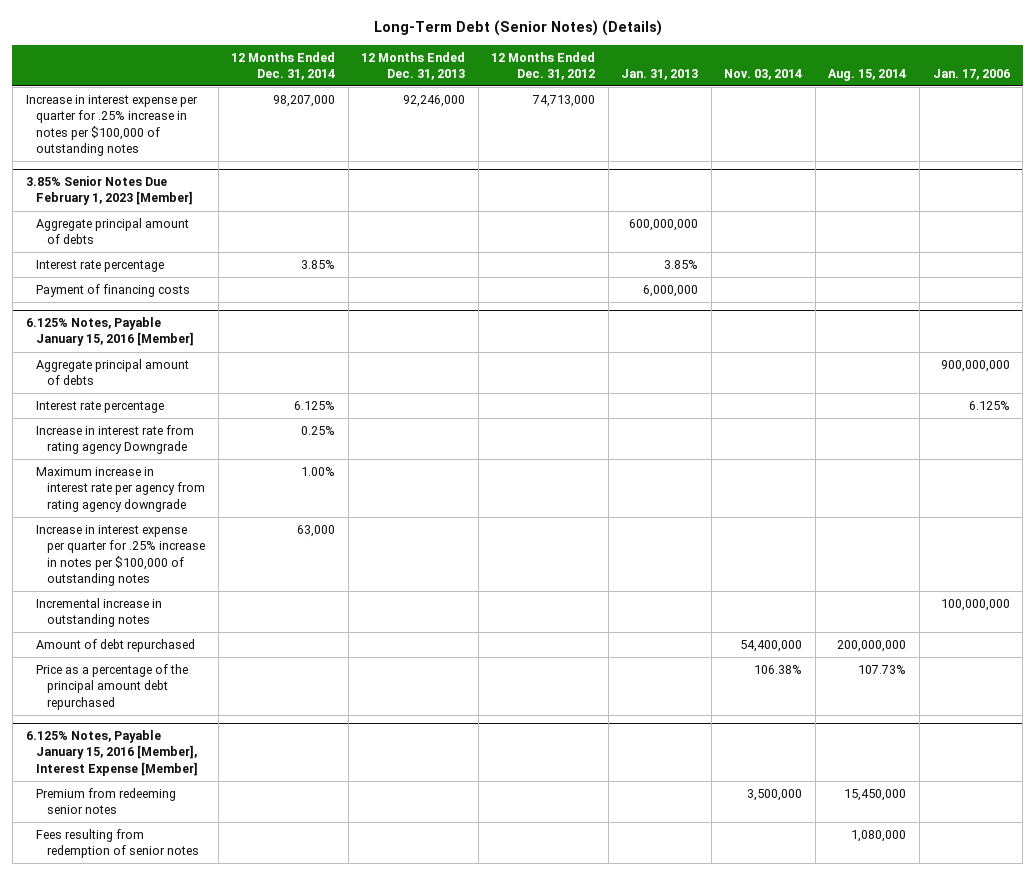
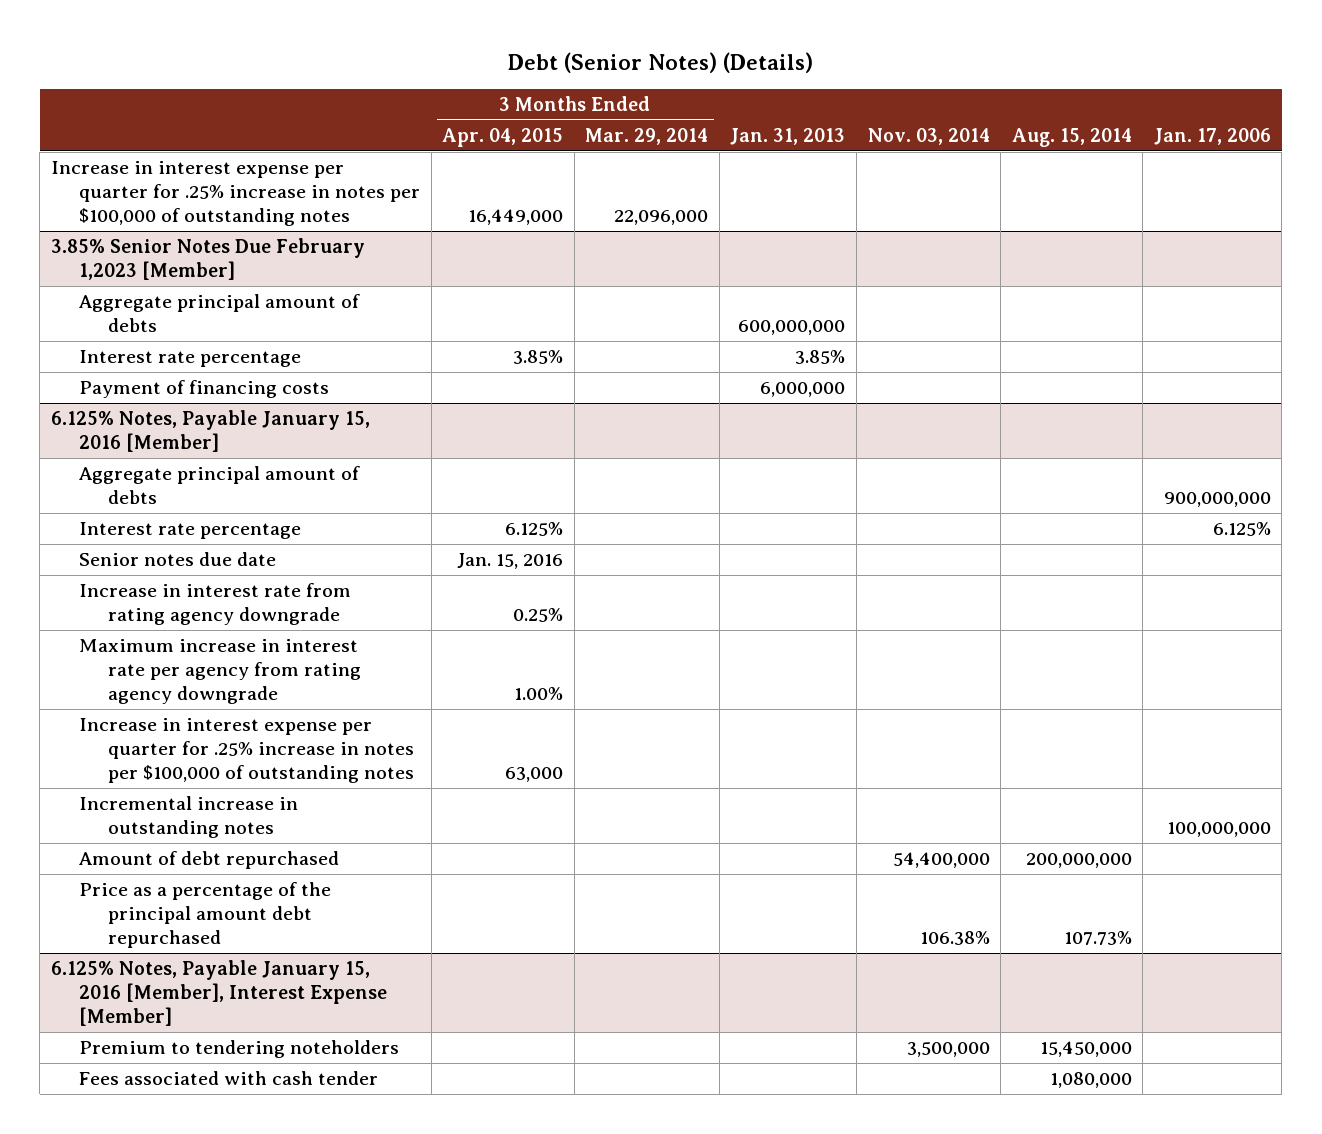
- Long-Term Debt (Senior Notes) (Details)
+ Debt (Senior Notes) (Details)
- | 12 Months Ended Dec. 31, 2014 | 12 Months Ended Dec. 31, 2013 | 12 Months Ended Dec. 31, 2012 | Jan. 31, 2013 | Nov. 03, 2014 | Aug. 15, 2014 | Jan. 17, 2006
+ | 3 Months Ended Apr. 04, 2015 | 3 Months Ended Mar. 29, 2014 | Jan. 31, 2013 | Nov. 03, 2014 | Aug. 15, 2014 | Jan. 17, 2006
- 3.85% Senior Notes Due February 1, 2023 [Member]
+ 3.85% Senior Notes Due February 1,2023 [Member]
@ 6.125% Notes, Payable January 15, 2016 [Member]
- Increase in interest rate from rating agency Downgrade | 0.25% | | | | | |
+ Senior notes due date | Jan. 15, 2016 | | | | |
+ Increase in interest rate from rating agency downgrade | 0.25% | | | | |
@ 6.125% Notes, Payable January 15, 2016 [Member], Interest Expense [Member]
- Premium from redeeming senior notes | | | | | 3,500,000 | 15,450,000 |
- Fees resulting from redemption of senior notes | | | | | | 1,080,000 |
+ Premium to tendering noteholders | | | | 3,500,000 | 15,450,000 |
+ Fees associated with cash tender | | | | | 1,080,000 |

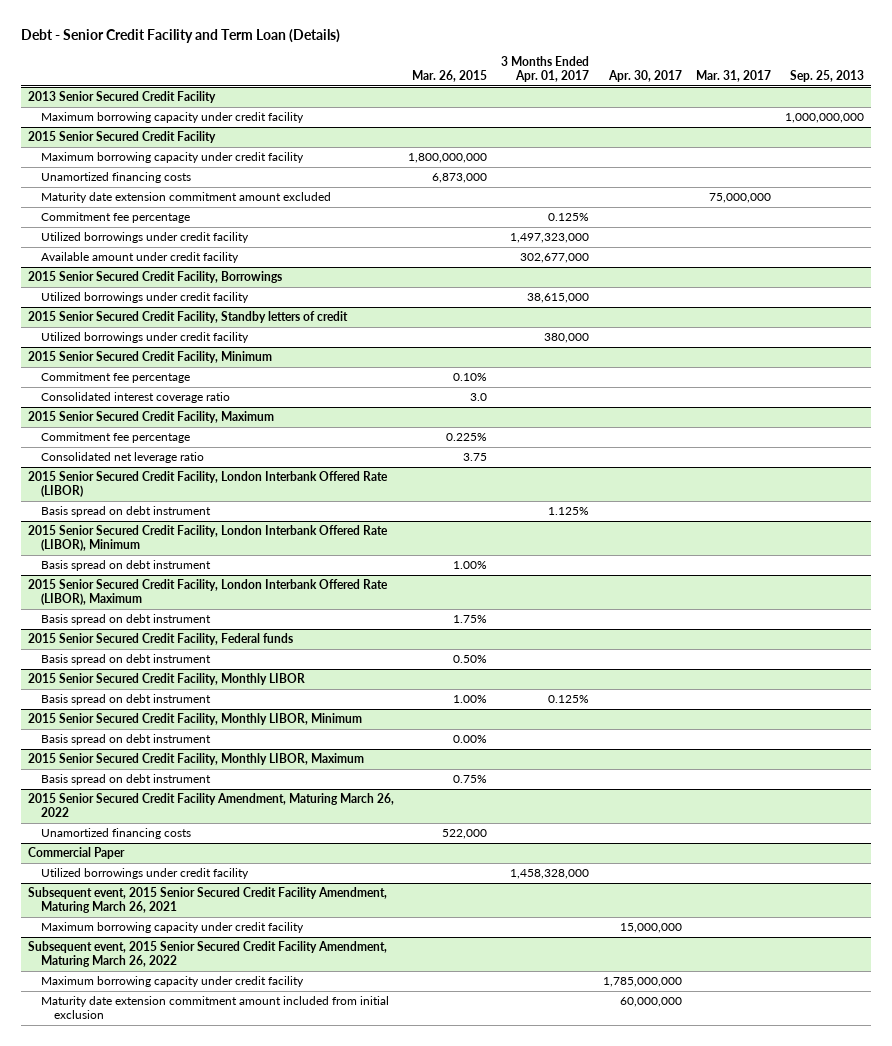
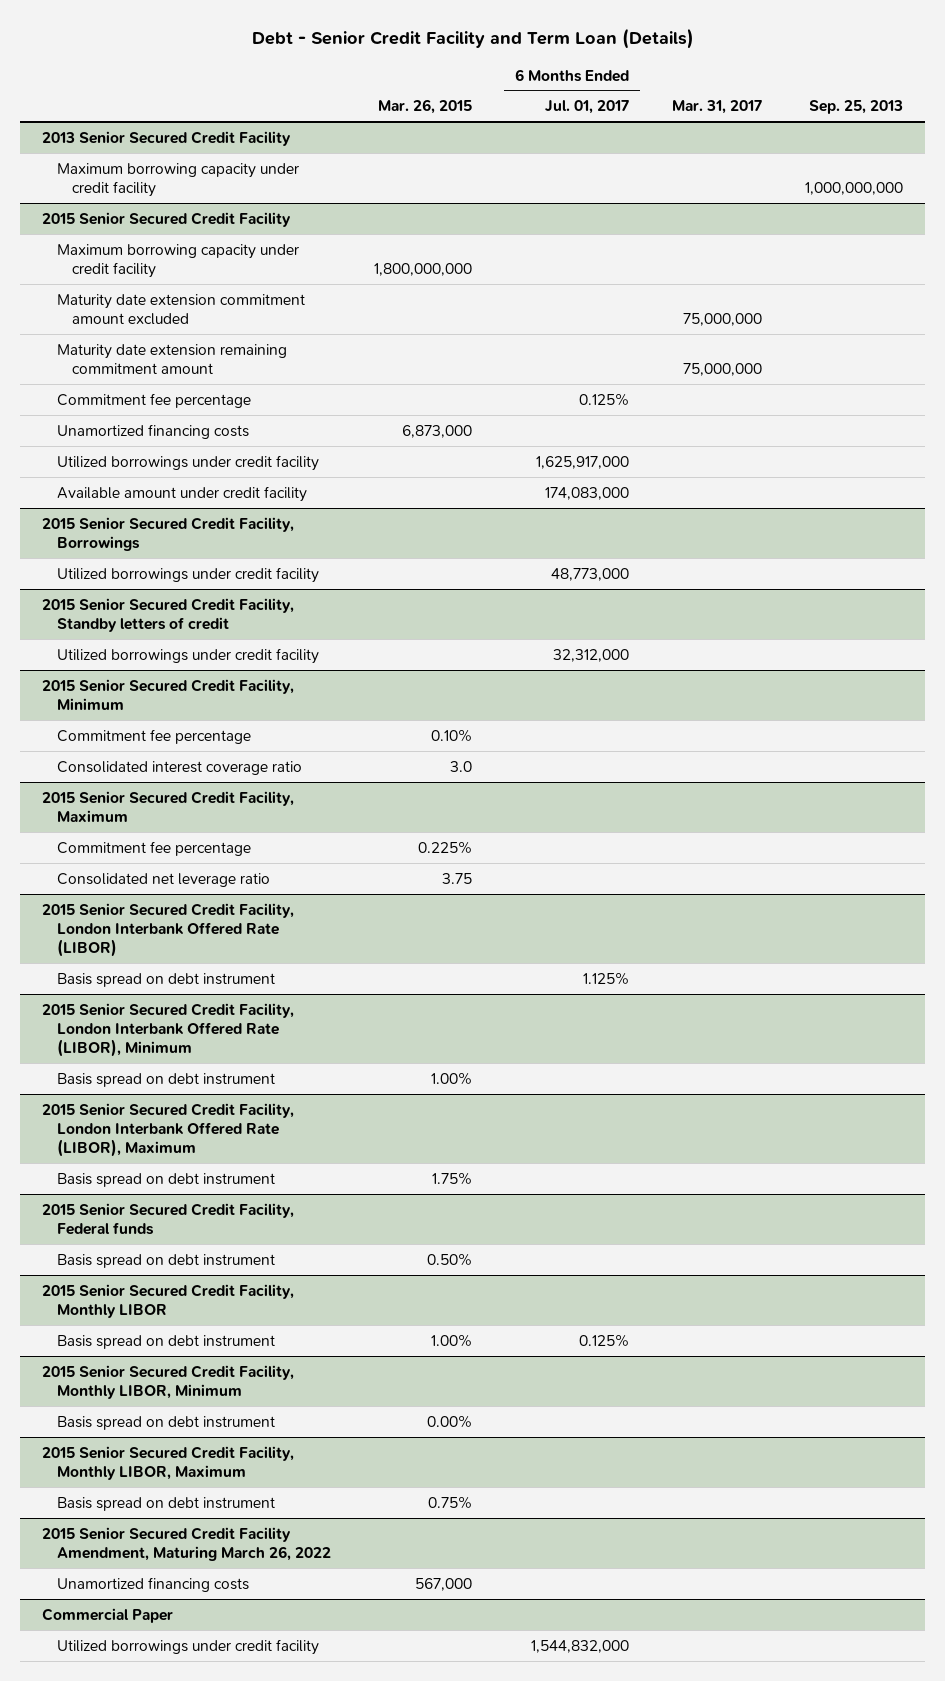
- | Mar. 26, 2015 | 3 Months Ended Apr. 01, 2017 | Apr. 30, 2017 | Mar. 31, 2017 | Sep. 25, 2013
+ | Mar. 26, 2015 | 6 Months Ended Jul. 01, 2017 | Mar. 31, 2017 | Sep. 25, 2013
@ 2015 Senior Secured Credit Facility
+ Maturity date extension remaining commitment amount | | | 75,000,000 |
moved down: Unamortized financing costs | 6,873,000 | | |
@ 2015 Senior Secured Credit Facility Amendment, Maturing March 26, 2022
- Unamortized financing costs | 522,000 | | | |
+ Unamortized financing costs | 567,000 | | |
- Subsequent event, 2015 Senior Secured Credit Facility Amendment, Maturing March 26, 2021
- Maximum borrowing capacity under credit facility | | | 15,000,000 | |
- Subsequent event, 2015 Senior Secured Credit Facility Amendment, Maturing March 26, 2022
- Maximum borrowing capacity under credit facility | | | 1,785,000,000 | |
- Maturity date extension commitment amount included from initial exclusion | | | 60,000,000 | |

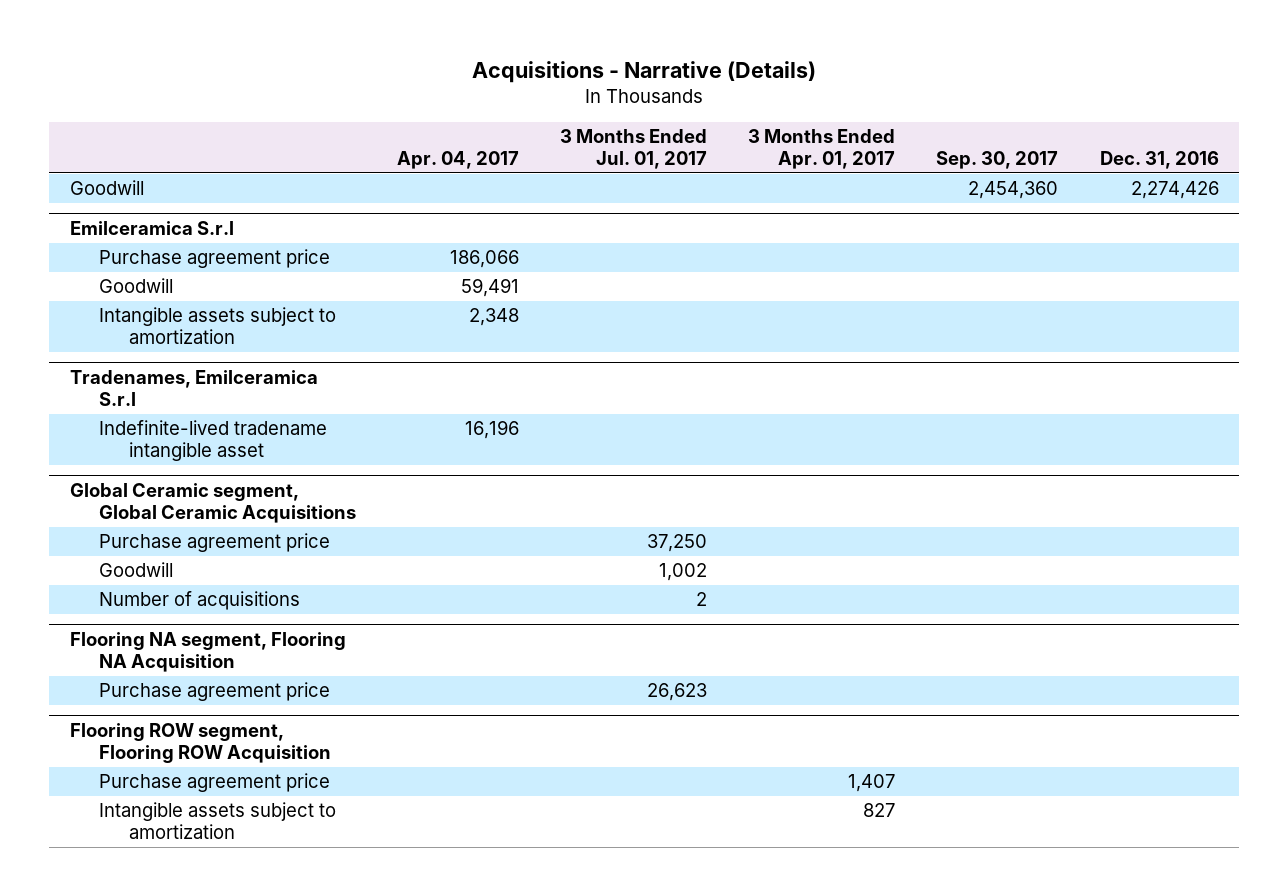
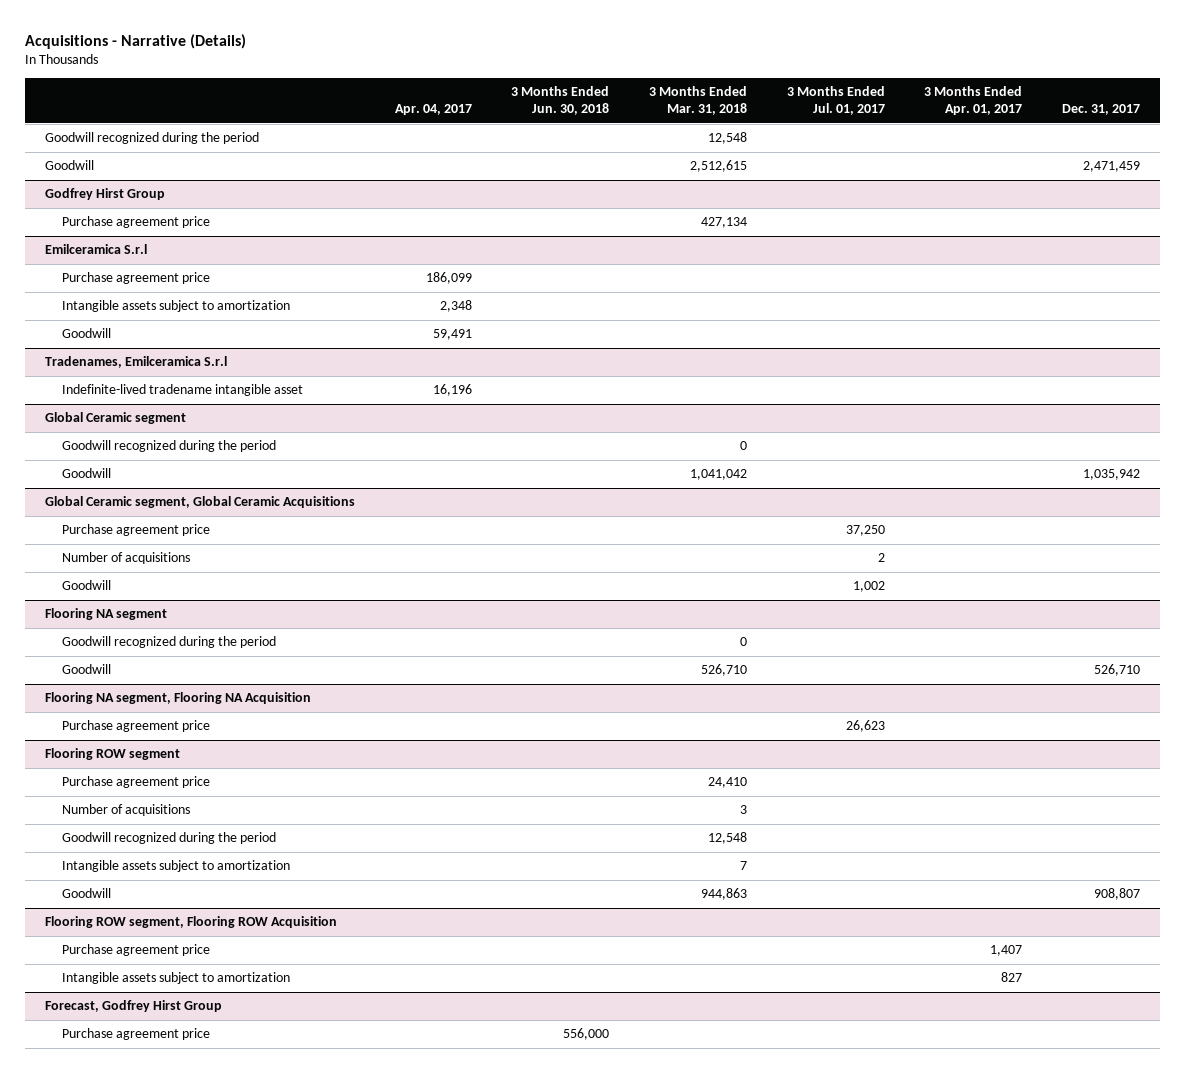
- | Apr. 04, 2017 | 3 Months Ended Jul. 01, 2017 | 3 Months Ended Apr. 01, 2017 | Sep. 30, 2017 | Dec. 31, 2016
+ | Apr. 04, 2017 | 3 Months Ended Jun. 30, 2018 | 3 Months Ended Mar. 31, 2018 | 3 Months Ended Jul. 01, 2017 | 3 Months Ended Apr. 01, 2017 | Dec. 31, 2017
+ Goodwill recognized during the period | | | 12,548 | | |
+ Godfrey Hirst Group
+ Purchase agreement price | | | 427,134 | | |
@ Emilceramica S.r.l
- Purchase agreement price | 186,066 | | | |
+ Purchase agreement price | 186,099 | | | | |
moved down: Goodwill | 59,491 | | | | |
+ Global Ceramic segment
+ Goodwill recognized during the period | | | 0 | | |
+ Goodwill | | | 1,041,042 | | | 1,035,942
@ Global Ceramic segment, Global Ceramic Acquisitions
moved down: Goodwill | | | | 1,002 | |
+ Flooring NA segment
+ Goodwill recognized during the period | | | 0 | | |
+ Goodwill | | | 526,710 | | | 526,710
+ Flooring ROW segment
+ Purchase agreement price | | | 24,410 | | |
+ Number of acquisitions | | | 3 | | |
+ Goodwill recognized during the period | | | 12,548 | | |
+ Intangible assets subject to amortization | | | 7 | | |
+ Goodwill | | | 944,863 | | | 908,807
+ Forecast, Godfrey Hirst Group
+ Purchase agreement price | | 556,000 | | | |

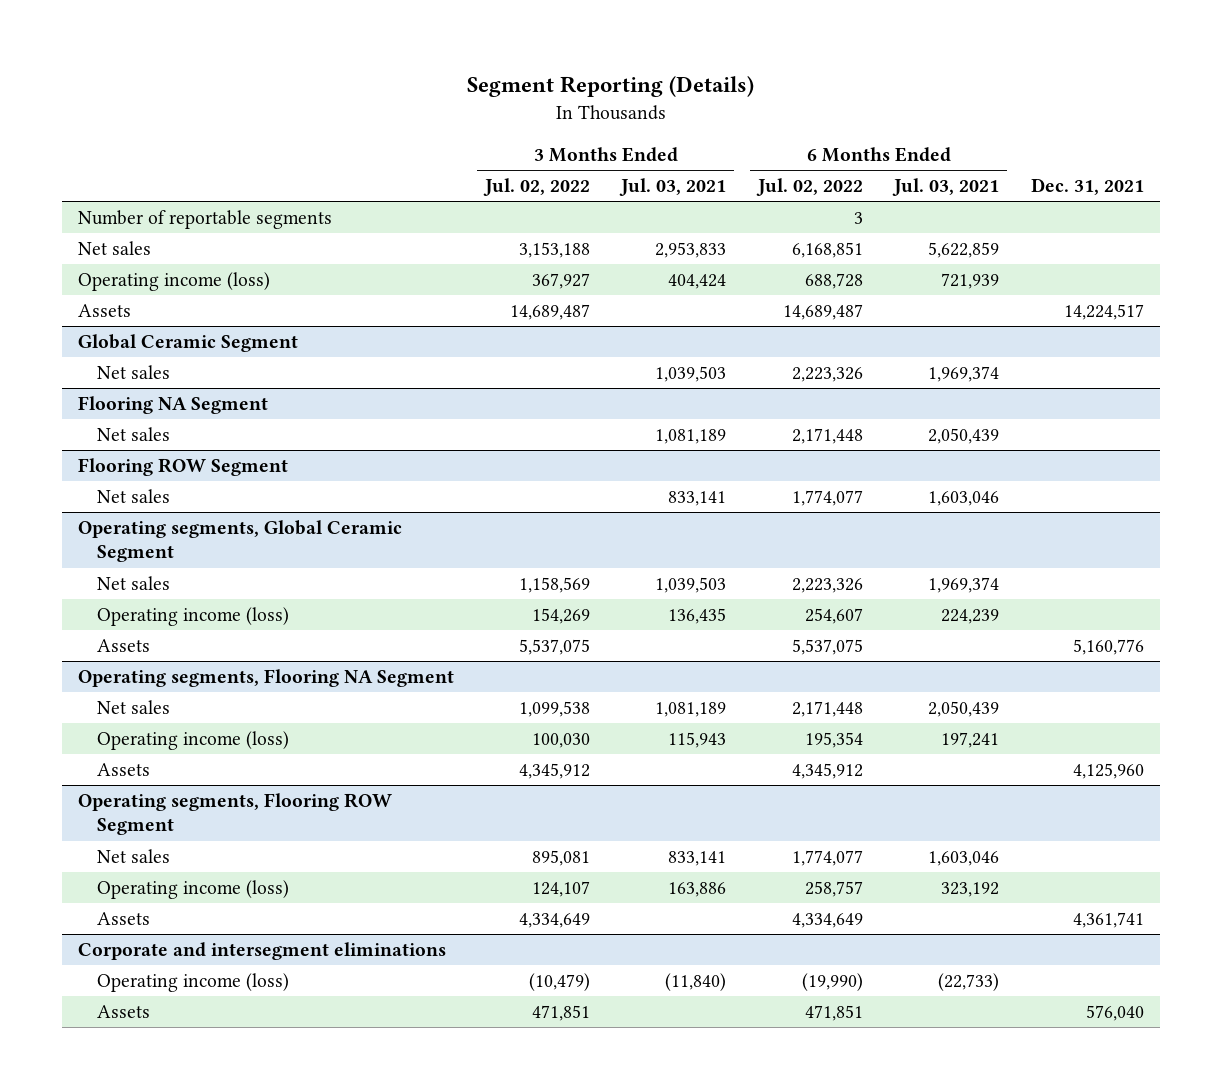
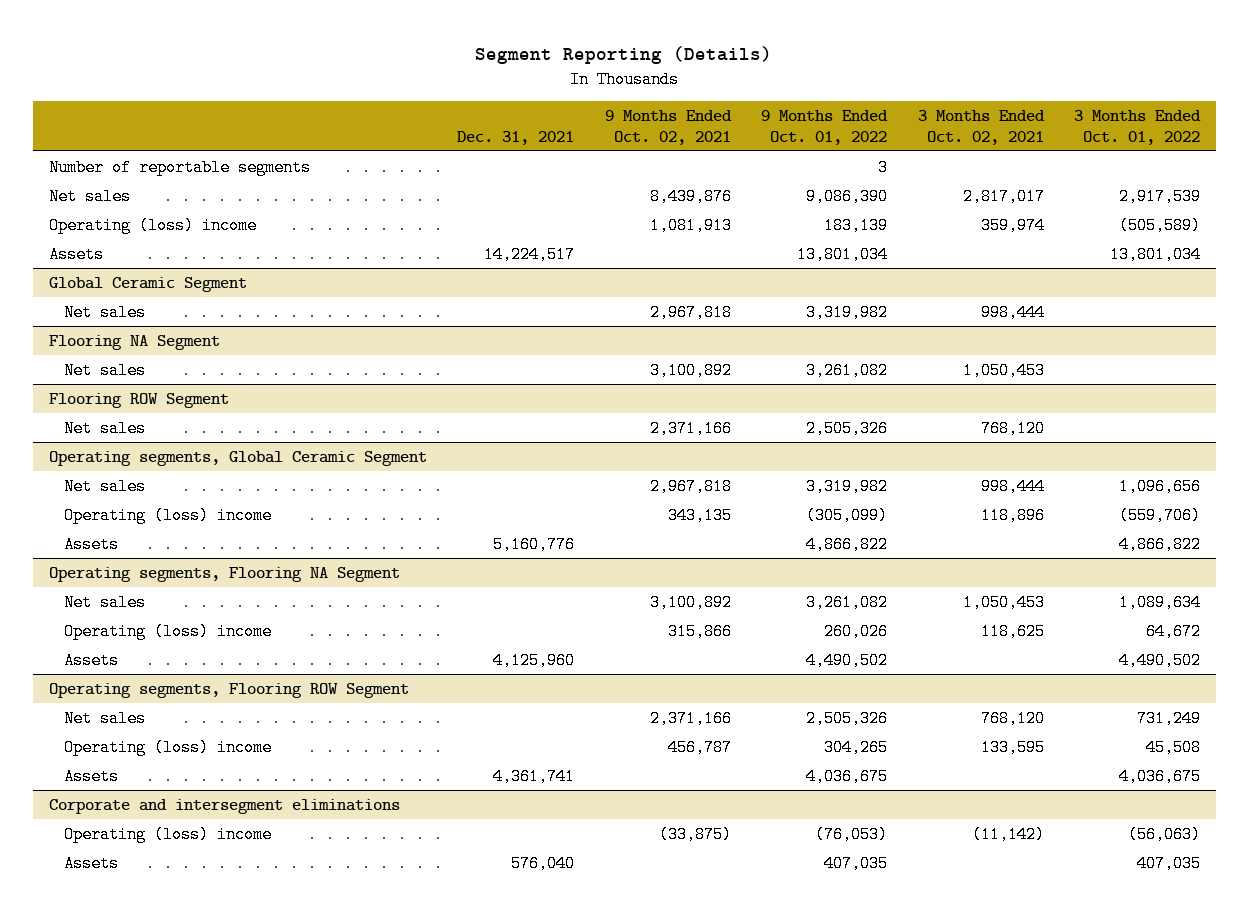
- | 3 Months Ended Jul. 02, 2022 | 3 Months Ended Jul. 03, 2021 | 6 Months Ended Jul. 02, 2022 | 6 Months Ended Jul. 03, 2021 | Dec. 31, 2021
+ | Dec. 31, 2021 | 9 Months Ended Oct. 02, 2021 | 9 Months Ended Oct. 01, 2022 | 3 Months Ended Oct. 02, 2021 | 3 Months Ended Oct. 01, 2022
- Operating income (loss) | 367,927 | 404,424 | 688,728 | 721,939 |
+ Operating (loss) income | | 1,081,913 | 183,139 | 359,974 | (505,589)
@ Operating segments, Global Ceramic Segment
- Operating income (loss) | 154,269 | 136,435 | 254,607 | 224,239 |
+ Operating (loss) income | | 343,135 | (305,099) | 118,896 | (559,706)
@ Operating segments, Flooring NA Segment
- Operating income (loss) | 100,030 | 115,943 | 195,354 | 197,241 |
+ Operating (loss) income | | 315,866 | 260,026 | 118,625 | 64,672
@ Operating segments, Flooring ROW Segment
- Operating income (loss) | 124,107 | 163,886 | 258,757 | 323,192 |
+ Operating (loss) income | | 456,787 | 304,265 | 133,595 | 45,508
@ Corporate and intersegment eliminations
- Operating income (loss) | (10,479) | (11,840) | (19,990) | (22,733) |
+ Operating (loss) income | | (33,875) | (76,053) | (11,142) | (56,063)

